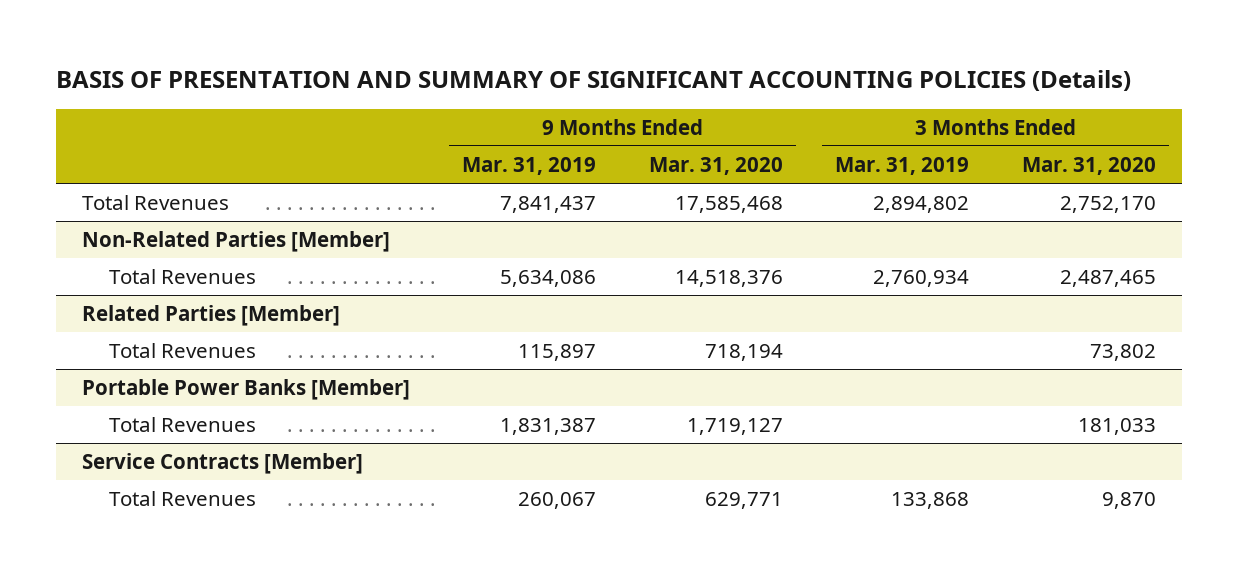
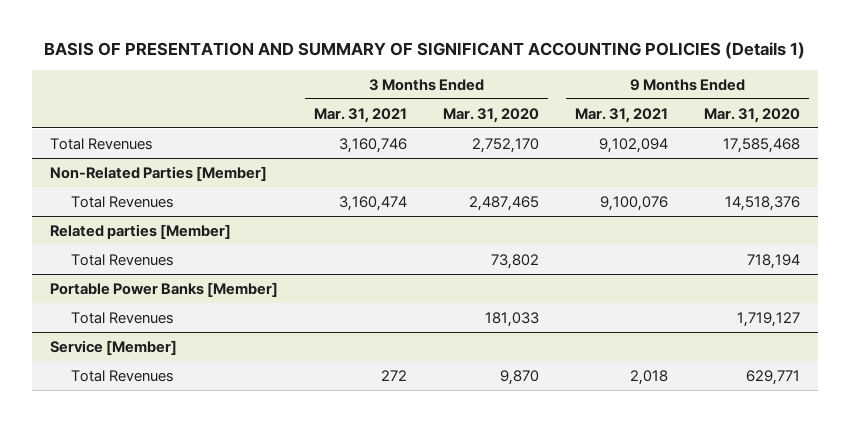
- BASIS OF PRESENTATION AND SUMMARY OF SIGNIFICANT ACCOUNTING POLICIES (Details)
+ BASIS OF PRESENTATION AND SUMMARY OF SIGNIFICANT ACCOUNTING POLICIES (Details 1)
- | 9 Months Ended Mar. 31, 2019 | 9 Months Ended Mar. 31, 2020 | 3 Months Ended Mar. 31, 2019 | 3 Months Ended Mar. 31, 2020
+ | 3 Months Ended Mar. 31, 2021 | 3 Months Ended Mar. 31, 2020 | 9 Months Ended Mar. 31, 2021 | 9 Months Ended Mar. 31, 2020
- Related Parties [Member]
+ Related parties [Member]
- Service Contracts [Member]
+ Service [Member]

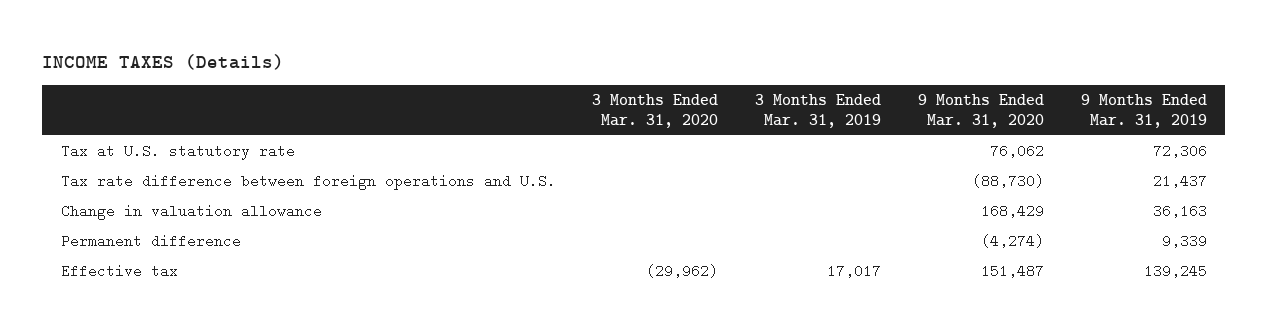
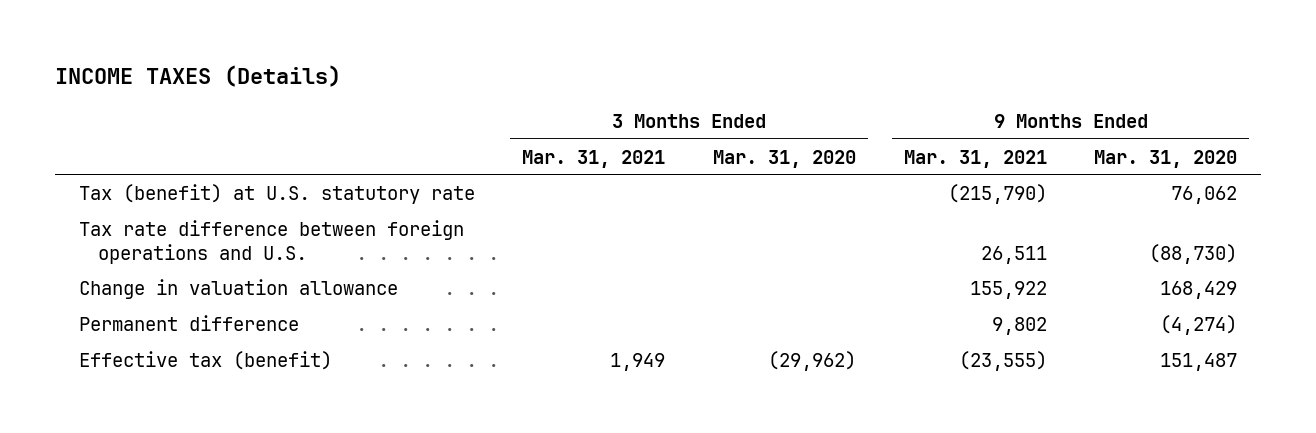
- | 3 Months Ended Mar. 31, 2020 | 3 Months Ended Mar. 31, 2019 | 9 Months Ended Mar. 31, 2020 | 9 Months Ended Mar. 31, 2019
+ | 3 Months Ended Mar. 31, 2021 | 3 Months Ended Mar. 31, 2020 | 9 Months Ended Mar. 31, 2021 | 9 Months Ended Mar. 31, 2020
- Tax at U.S. statutory rate | | | 76,062 | 72,306
+ Tax (benefit) at U.S. statutory rate | | | (215,790) | 76,062
- Effective tax | (29,962) | 17,017 | 151,487 | 139,245
+ Effective tax (benefit) | 1,949 | (29,962) | (23,555) | 151,487

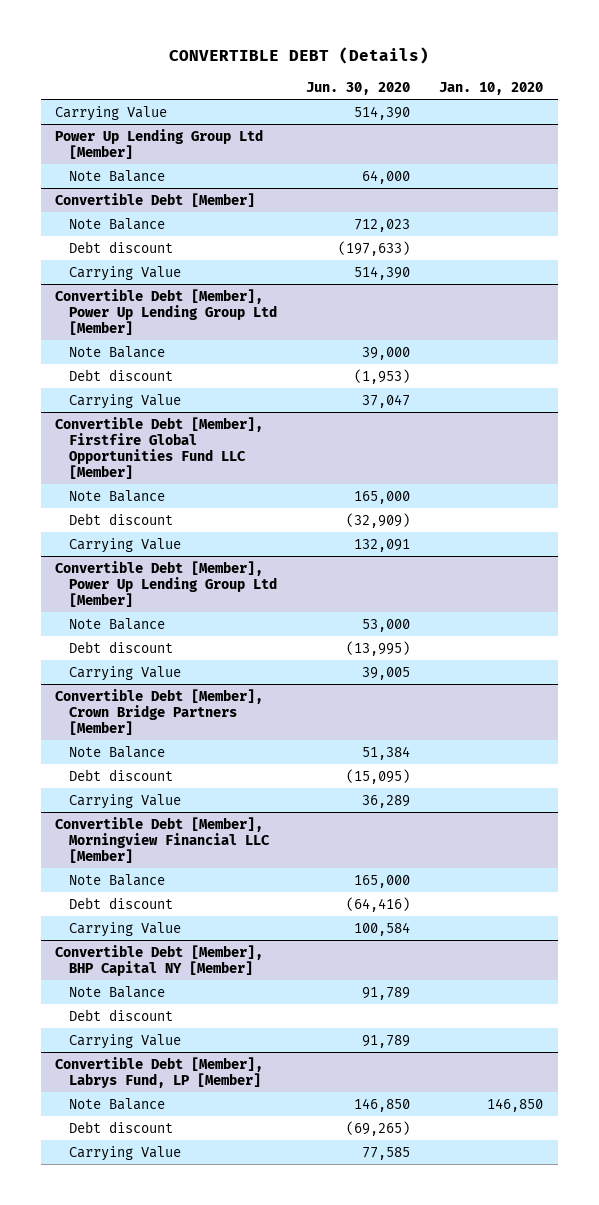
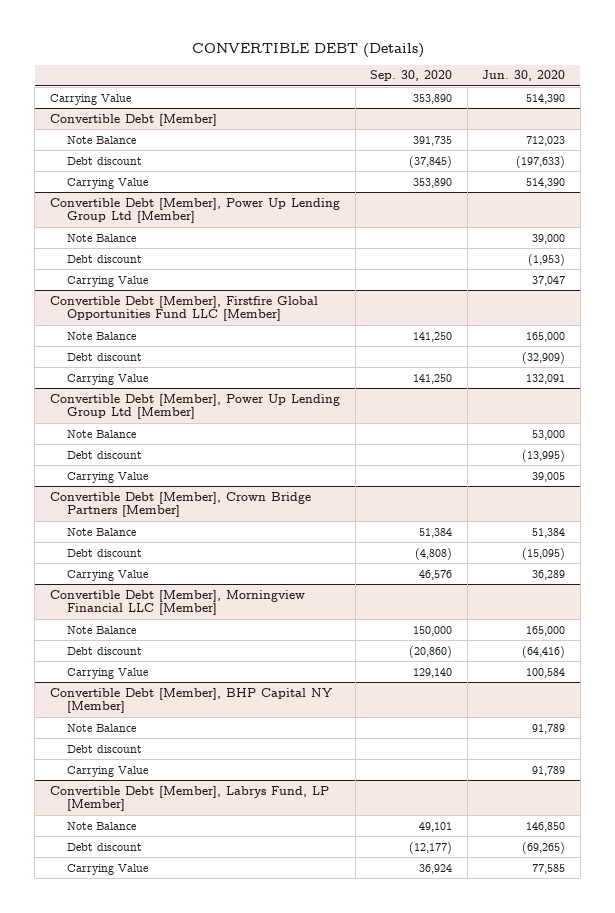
- | Jun. 30, 2020 | Jan. 10, 2020
+ | Sep. 30, 2020 | Jun. 30, 2020
- Power Up Lending Group Ltd [Member]
- Note Balance | 64,000 |

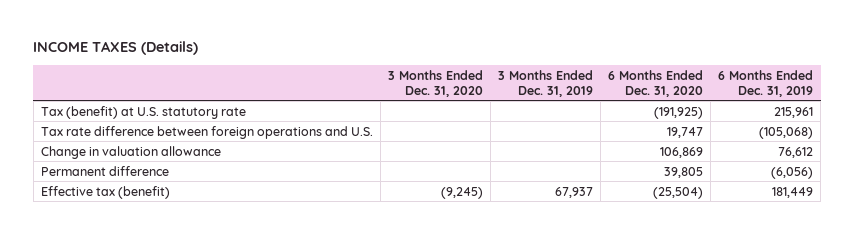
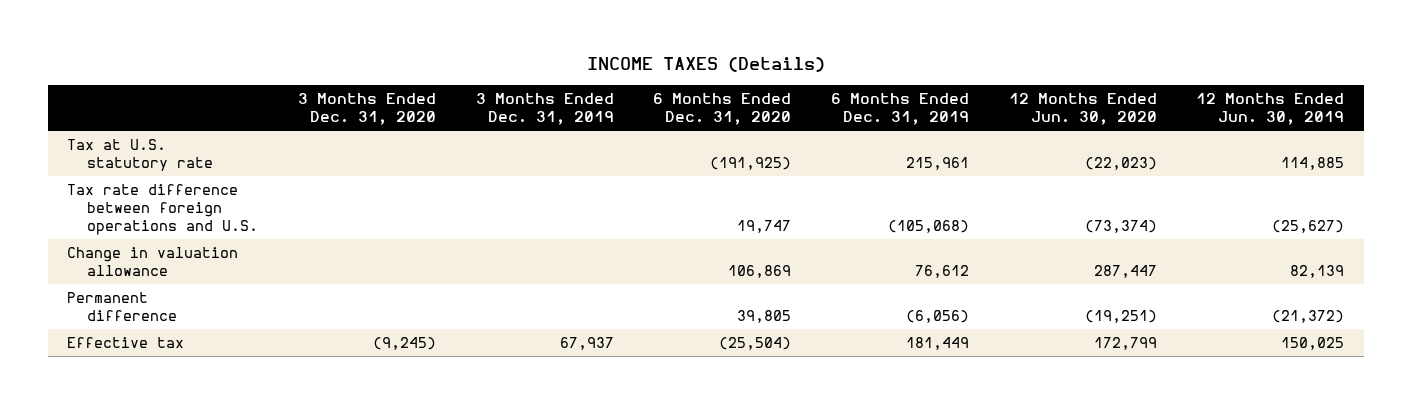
- | 3 Months Ended Dec. 31, 2020 | 3 Months Ended Dec. 31, 2019 | 6 Months Ended Dec. 31, 2020 | 6 Months Ended Dec. 31, 2019
+ | 3 Months Ended Dec. 31, 2020 | 3 Months Ended Dec. 31, 2019 | 6 Months Ended Dec. 31, 2020 | 6 Months Ended Dec. 31, 2019 | 12 Months Ended Jun. 30, 2020 | 12 Months Ended Jun. 30, 2019
- Tax (benefit) at U.S. statutory rate | | | (191,925) | 215,961
+ Tax at U.S. statutory rate | | | (191,925) | 215,961 | (22,023) | 114,885
- Effective tax (benefit) | (9,245) | 67,937 | (25,504) | 181,449
+ Effective tax | (9,245) | 67,937 | (25,504) | 181,449 | 172,799 | 150,025

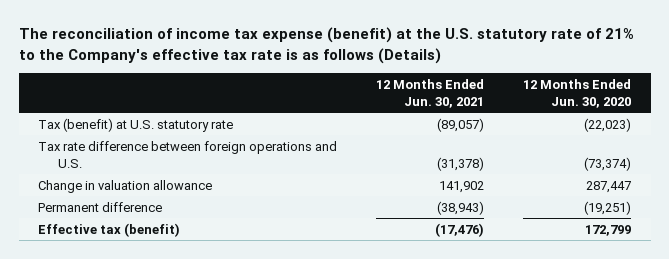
- INCOME TAXES (Details)
+ The reconciliation of income tax expense (benefit) at the U.S. statutory rate of 21% to the Company's effective tax rate is as follows (Details)
- | 3 Months Ended Dec. 31, 2020 | 3 Months Ended Dec. 31, 2019 | 6 Months Ended Dec. 31, 2020 | 6 Months Ended Dec. 31, 2019 | 12 Months Ended Jun. 30, 2020 | 12 Months Ended Jun. 30, 2019
+ | 12 Months Ended Jun. 30, 2021 | 12 Months Ended Jun. 30, 2020
- Tax at U.S. statutory rate | | | (191,925) | 215,961 | (22,023) | 114,885
+ Tax (benefit) at U.S. statutory rate | (89,057) | (22,023)
- Effective tax | (9,245) | 67,937 | (25,504) | 181,449 | 172,799 | 150,025
+ Effective tax (benefit) | (17,476) | 172,799

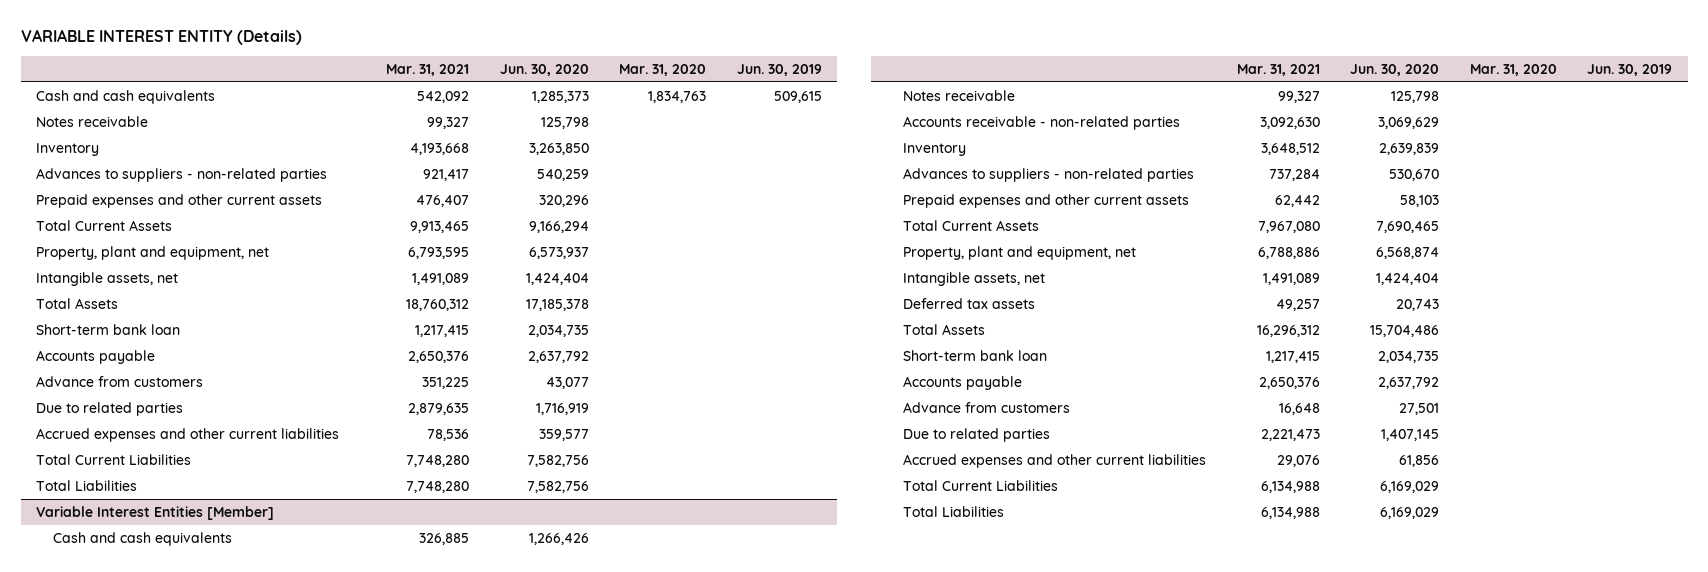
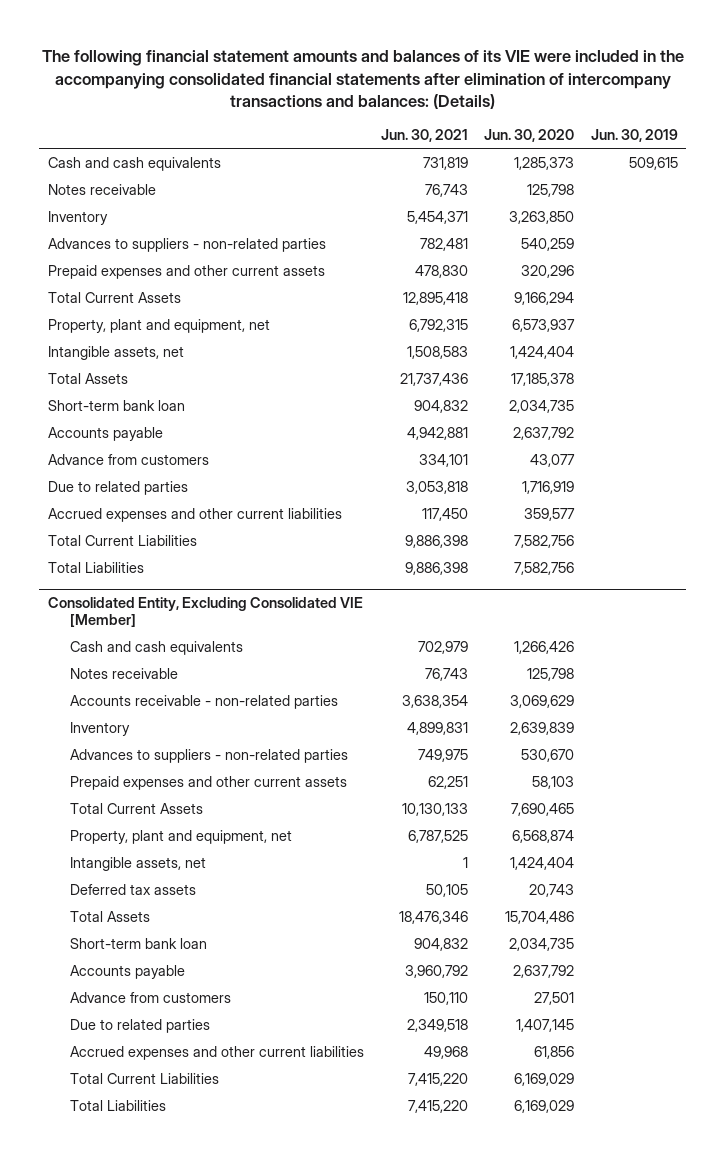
- VARIABLE INTEREST ENTITY (Details)
+ The following financial statement amounts and balances of its VIE were included in the accompanying consolidated financial statements after elimination of intercompany transactions and balances: (Details)
- | Mar. 31, 2021 | Jun. 30, 2020 | Mar. 31, 2020 | Jun. 30, 2019
+ | Jun. 30, 2021 | Jun. 30, 2020 | Jun. 30, 2019
- Variable Interest Entities [Member]
+ Consolidated Entity, Excluding Consolidated VIE [Member]

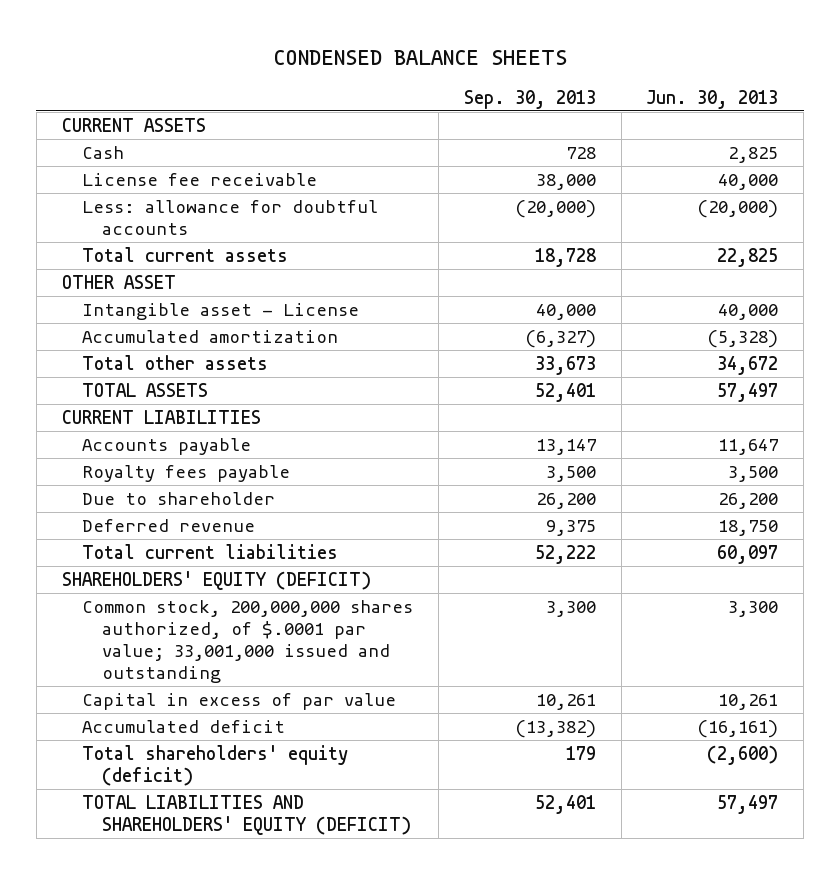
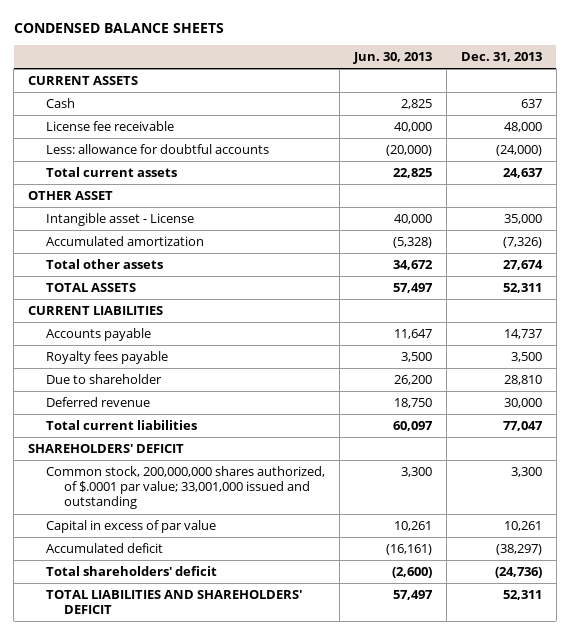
- | Sep. 30, 2013 | Jun. 30, 2013
+ | Jun. 30, 2013 | Dec. 31, 2013
- SHAREHOLDERS' EQUITY (DEFICIT)
+ SHAREHOLDERS' DEFICIT
- Total shareholders' equity (deficit) | 179 | (2,600)
- TOTAL LIABILITIES AND SHAREHOLDERS' EQUITY (DEFICIT) | 52,401 | 57,497
+ Total shareholders' deficit | (2,600) | (24,736)
+ TOTAL LIABILITIES AND SHAREHOLDERS' DEFICIT | 57,497 | 52,311

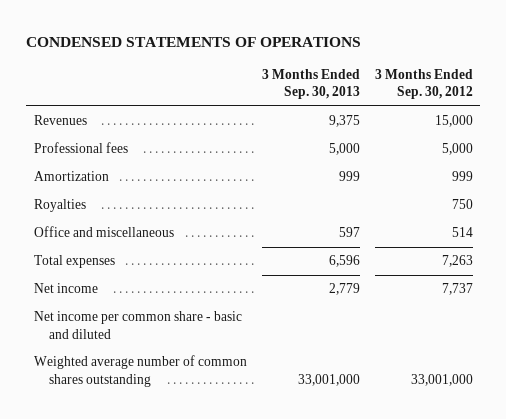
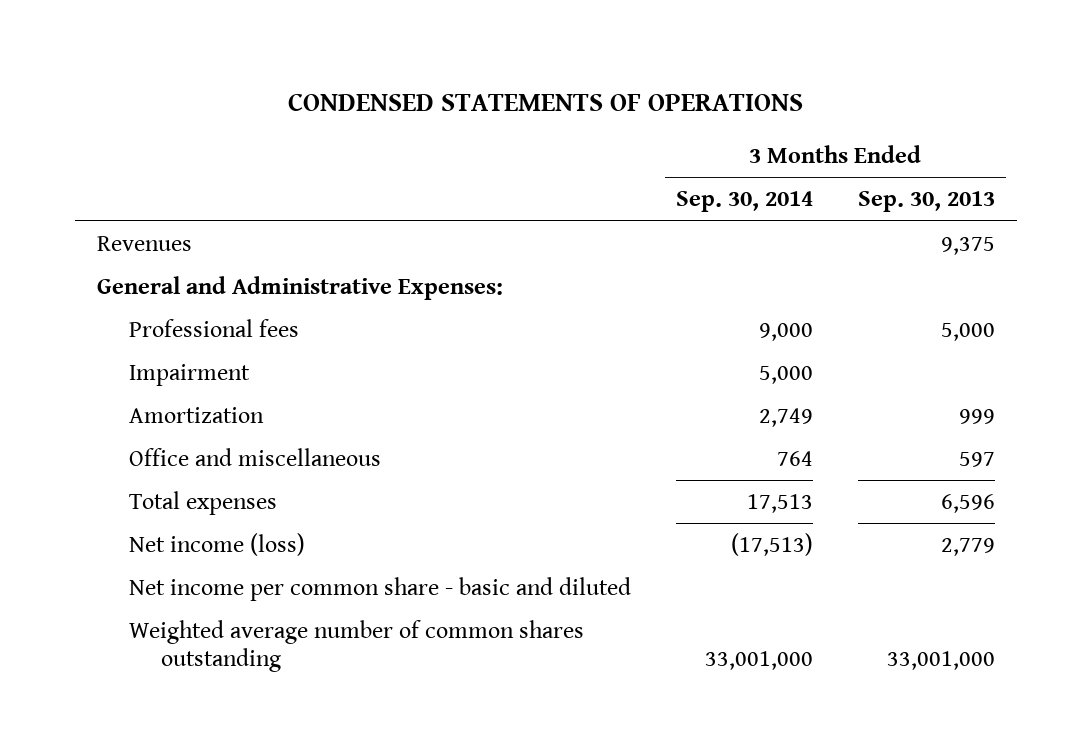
- | 3 Months Ended Sep. 30, 2013 | 3 Months Ended Sep. 30, 2012
+ | 3 Months Ended Sep. 30, 2014 | 3 Months Ended Sep. 30, 2013
+ General and Administrative Expenses:
+ Impairment | 5,000 |
- Royalties | | 750
- Net income | 2,779 | 7,737
+ Net income (loss) | (17,513) | 2,779

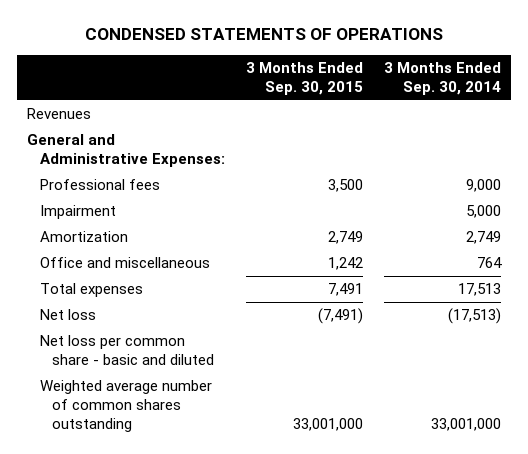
- | 3 Months Ended Sep. 30, 2014 | 3 Months Ended Sep. 30, 2013
+ | 3 Months Ended Sep. 30, 2015 | 3 Months Ended Sep. 30, 2014
- Net income (loss) | (17,513) | 2,779
- Net income per common share - basic and diluted
+ Net loss | (7,491) | (17,513)
+ Net loss per common share - basic and diluted

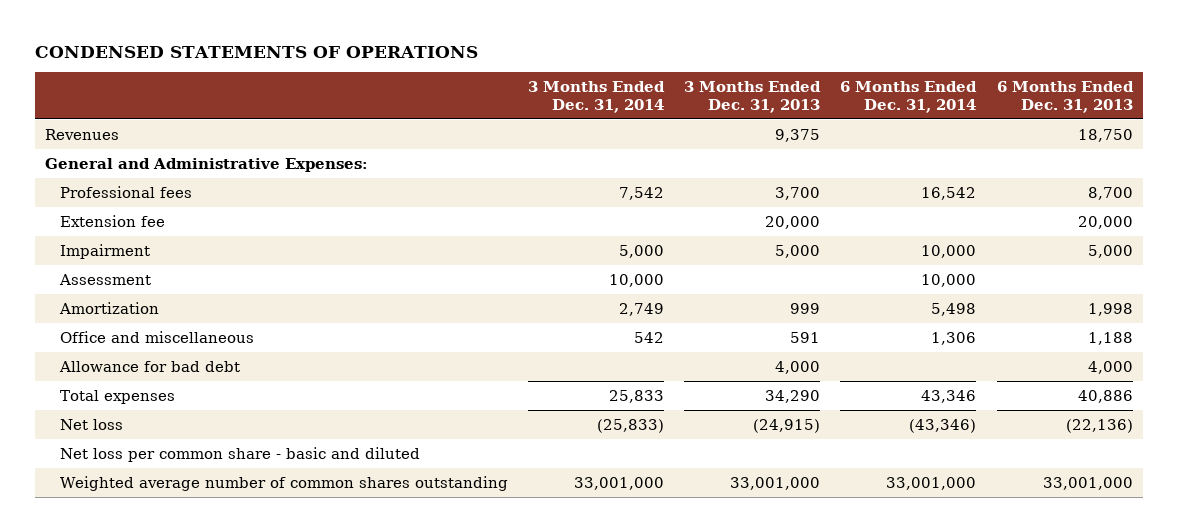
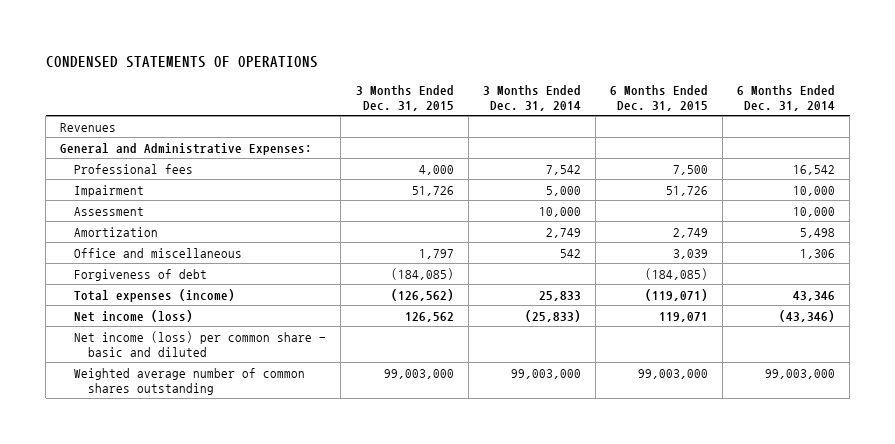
- | 3 Months Ended Dec. 31, 2014 | 3 Months Ended Dec. 31, 2013 | 6 Months Ended Dec. 31, 2014 | 6 Months Ended Dec. 31, 2013
+ | 3 Months Ended Dec. 31, 2015 | 3 Months Ended Dec. 31, 2014 | 6 Months Ended Dec. 31, 2015 | 6 Months Ended Dec. 31, 2014
- Extension fee | | 20,000 | | 20,000
- Allowance for bad debt | | 4,000 | | 4,000
- Total expenses | 25,833 | 34,290 | 43,346 | 40,886
- Net loss | (25,833) | (24,915) | (43,346) | (22,136)
- Net loss per common share - basic and diluted
- Weighted average number of common shares outstanding | 33,001,000 | 33,001,000 | 33,001,000 | 33,001,000
+ Forgiveness of debt | (184,085) | | (184,085) |
+ Total expenses (income) | (126,562) | 25,833 | (119,071) | 43,346
+ Net income (loss) | 126,562 | (25,833) | 119,071 | (43,346)
+ Net income (loss) per common share - basic and diluted
+ Weighted average number of common shares outstanding | 99,003,000 | 99,003,000 | 99,003,000 | 99,003,000

